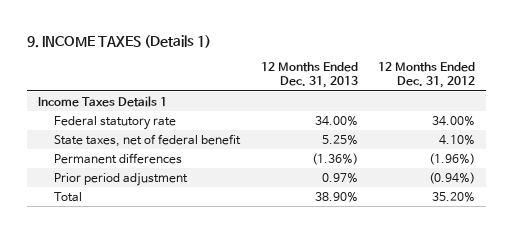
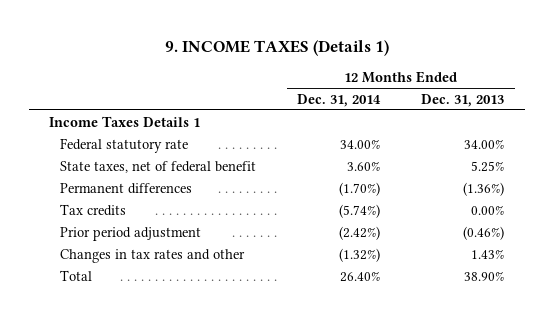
- | 12 Months Ended Dec. 31, 2013 | 12 Months Ended Dec. 31, 2012
+ | 12 Months Ended Dec. 31, 2014 | 12 Months Ended Dec. 31, 2013
- Prior period adjustment | 0.97% | (0.94%)
+ Tax credits | (5.74%) | 0.00%
+ Prior period adjustment | (2.42%) | (0.46%)
+ Changes in tax rates and other | (1.32%) | 1.43%

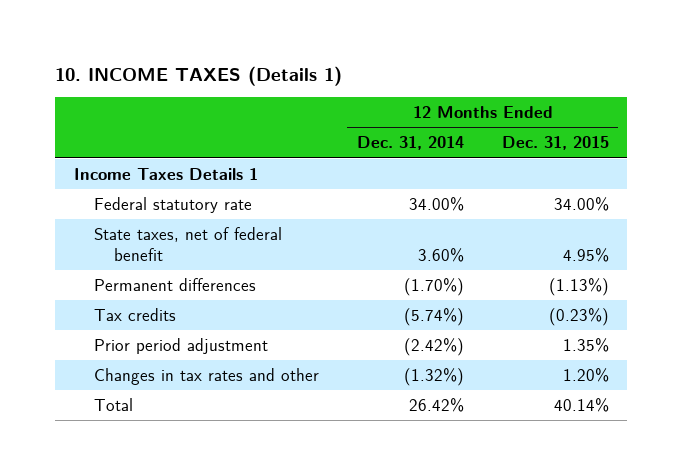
- 9. INCOME TAXES (Details 1)
+ 10. INCOME TAXES (Details 1)
- | 12 Months Ended Dec. 31, 2014 | 12 Months Ended Dec. 31, 2013
+ | 12 Months Ended Dec. 31, 2014 | 12 Months Ended Dec. 31, 2015
- Total | 26.40% | 38.90%
+ Total | 26.42% | 40.14%

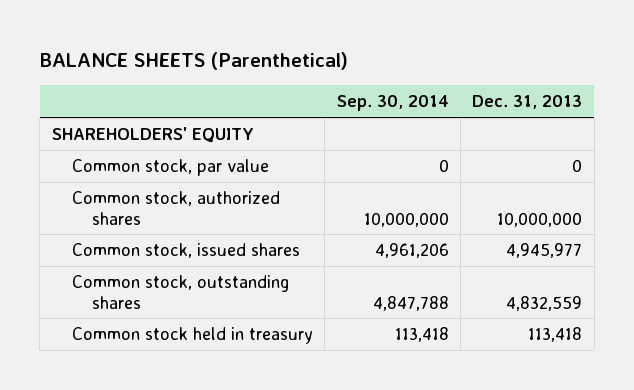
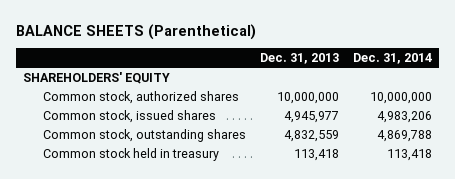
- | Sep. 30, 2014 | Dec. 31, 2013
+ | Dec. 31, 2013 | Dec. 31, 2014
- Common stock, par value | 0 | 0

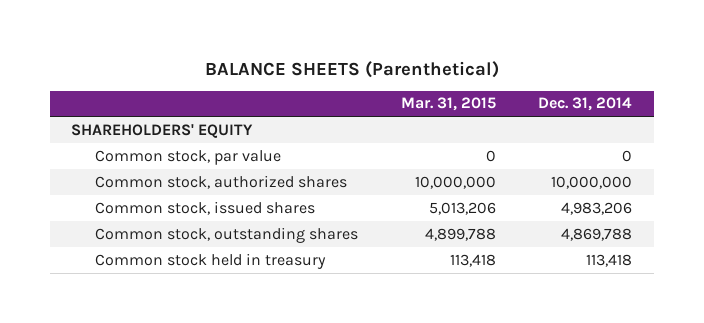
- | Dec. 31, 2013 | Dec. 31, 2014
+ | Mar. 31, 2015 | Dec. 31, 2014
+ Common stock, par value | 0 | 0

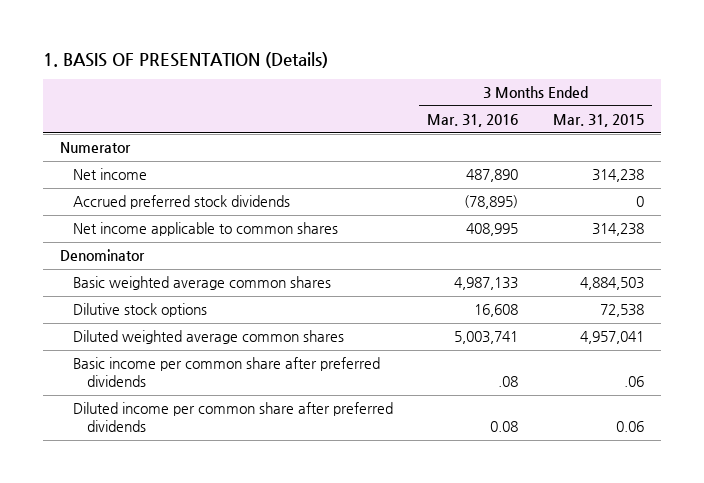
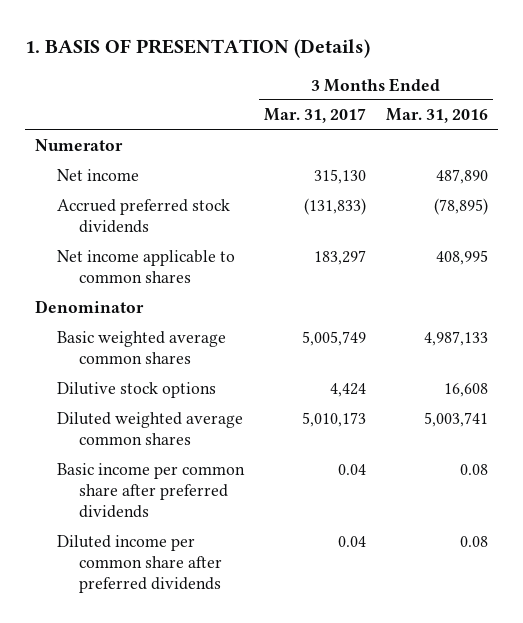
- | 3 Months Ended Mar. 31, 2016 | 3 Months Ended Mar. 31, 2015
+ | 3 Months Ended Mar. 31, 2017 | 3 Months Ended Mar. 31, 2016
- Basic income per common share after preferred dividends | .08 | .06
+ Basic income per common share after preferred dividends | 0.04 | 0.08

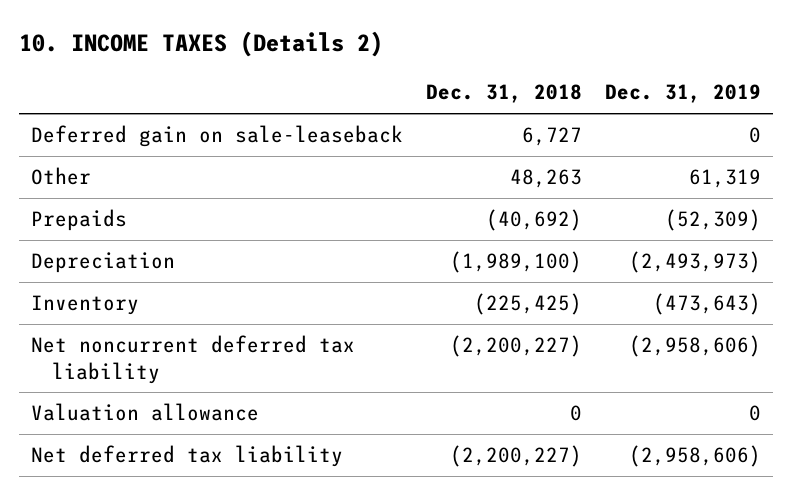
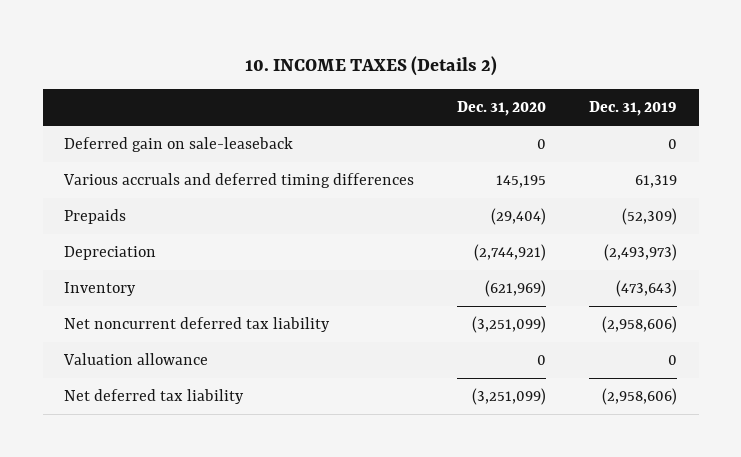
- | Dec. 31, 2018 | Dec. 31, 2019
+ | Dec. 31, 2020 | Dec. 31, 2019
- Other | 48,263 | 61,319
+ Various accruals and deferred timing differences | 145,195 | 61,319

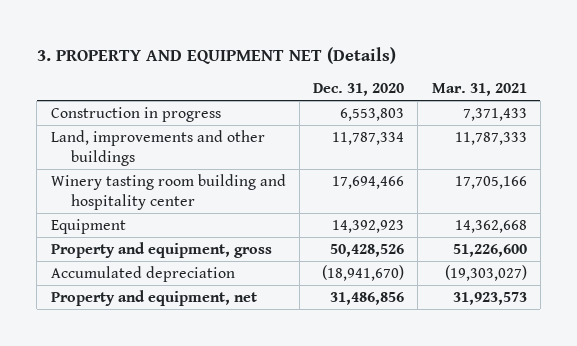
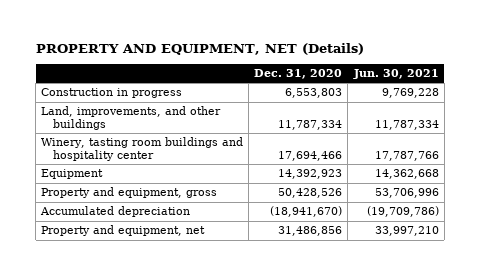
- 3. PROPERTY AND EQUIPMENT NET (Details)
+ PROPERTY AND EQUIPMENT, NET (Details)
- | Dec. 31, 2020 | Mar. 31, 2021
+ | Dec. 31, 2020 | Jun. 30, 2021
- Land, improvements and other buildings | 11,787,334 | 11,787,333
- Winery tasting room building and hospitality center | 17,694,466 | 17,705,166
+ Land, improvements, and other buildings | 11,787,334 | 11,787,334
+ Winery, tasting room buildings and hospitality center | 17,694,466 | 17,787,766

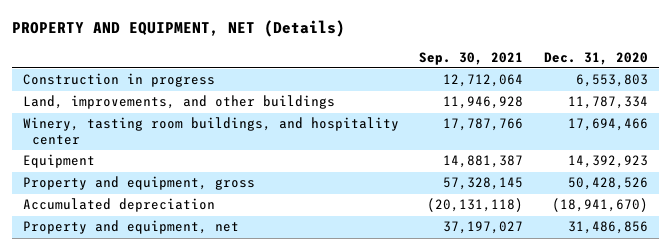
- | Dec. 31, 2020 | Jun. 30, 2021
+ | Sep. 30, 2021 | Dec. 31, 2020
- Winery, tasting room buildings and hospitality center | 17,694,466 | 17,787,766
+ Winery, tasting room buildings, and hospitality center | 17,787,766 | 17,694,466

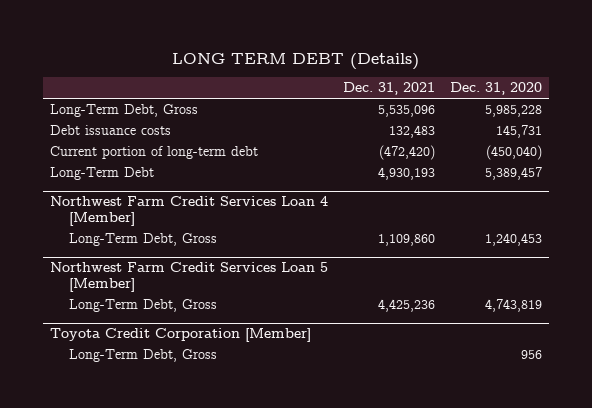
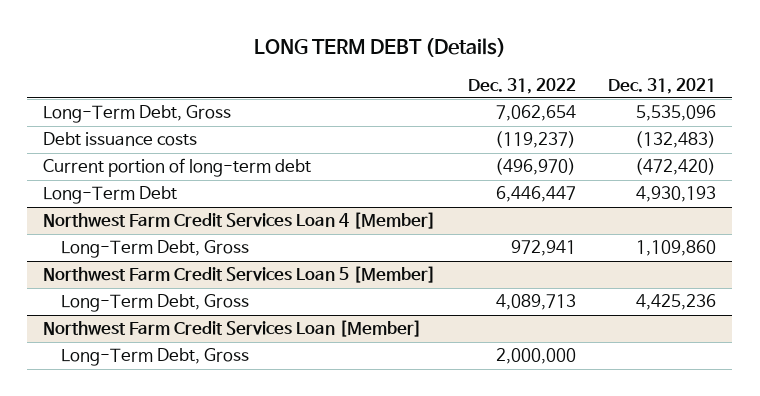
- | Dec. 31, 2021 | Dec. 31, 2020
+ | Dec. 31, 2022 | Dec. 31, 2021
- Debt issuance costs | 132,483 | 145,731
+ Debt issuance costs | (119,237) | (132,483)
- Toyota Credit Corporation [Member]
+ Northwest Farm Credit Services Loan [Member]

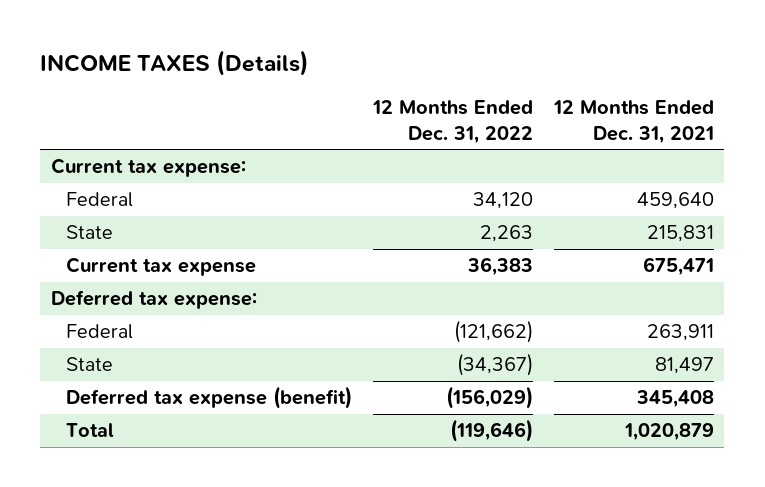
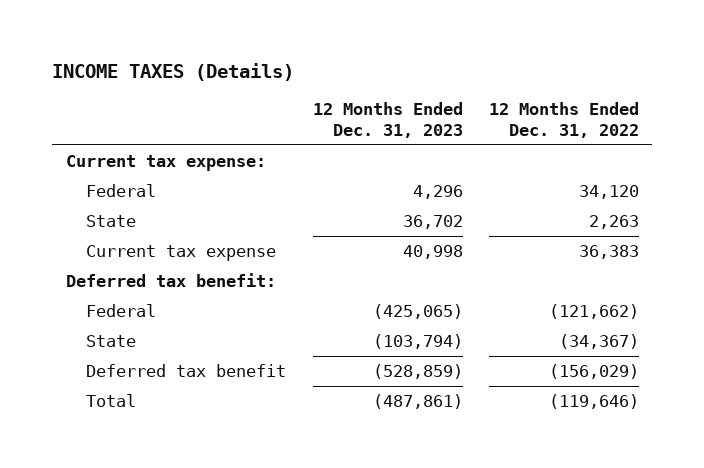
- | 12 Months Ended Dec. 31, 2022 | 12 Months Ended Dec. 31, 2021
+ | 12 Months Ended Dec. 31, 2023 | 12 Months Ended Dec. 31, 2022
- Deferred tax expense:
+ Deferred tax benefit:
- Deferred tax expense (benefit) | (156,029) | 345,408
+ Deferred tax benefit | (528,859) | (156,029)

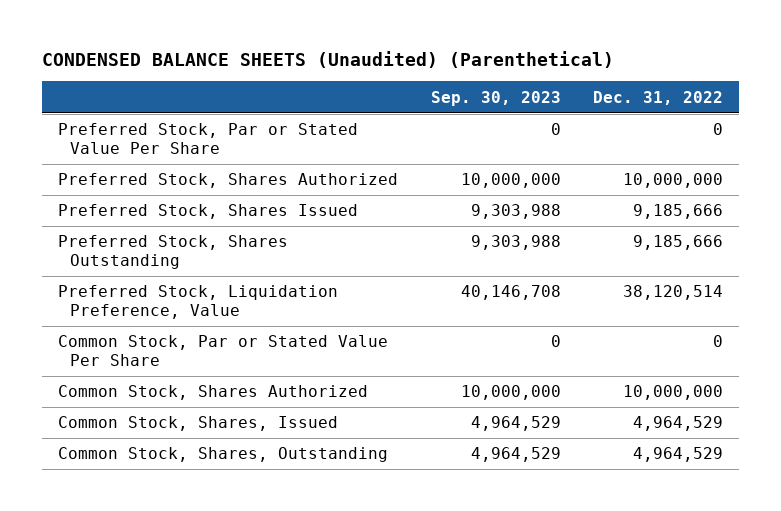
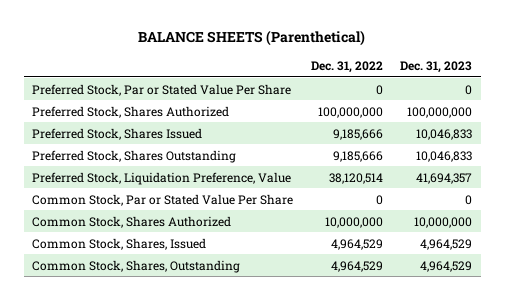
- CONDENSED BALANCE SHEETS (Unaudited) (Parenthetical)
+ BALANCE SHEETS (Parenthetical)
- | Sep. 30, 2023 | Dec. 31, 2022
+ | Dec. 31, 2022 | Dec. 31, 2023
- Preferred Stock, Shares Authorized | 10,000,000 | 10,000,000
+ Preferred Stock, Shares Authorized | 100,000,000 | 100,000,000

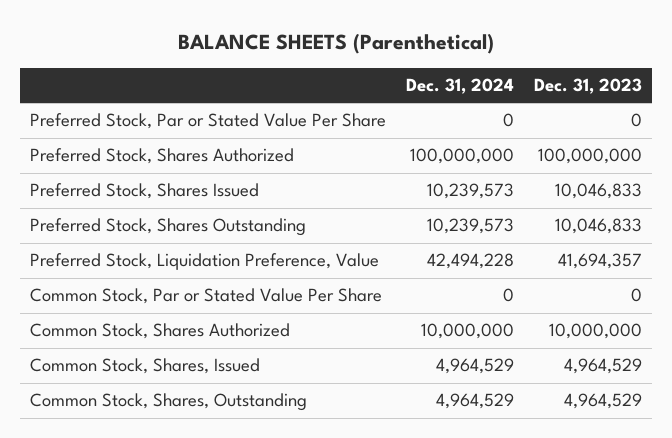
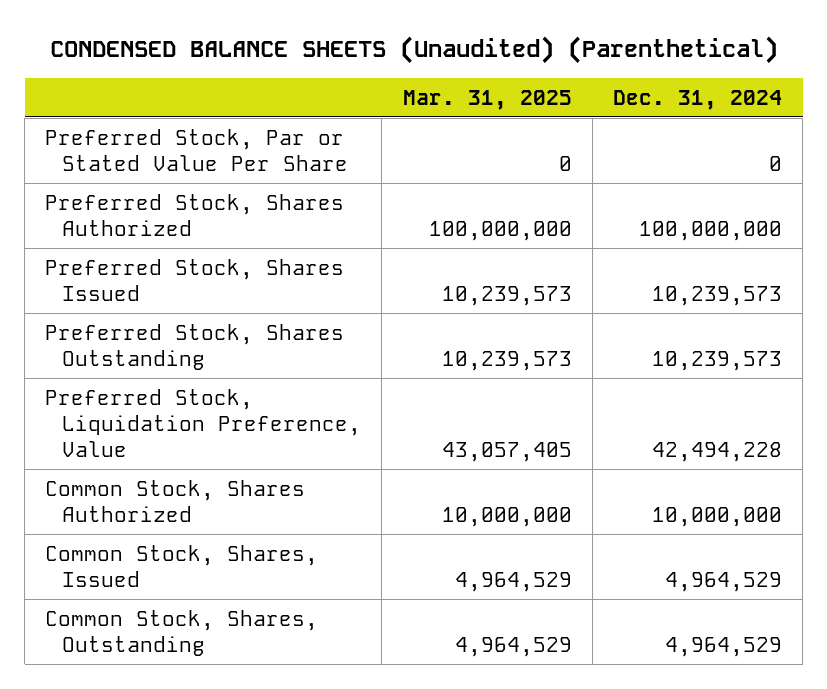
- BALANCE SHEETS (Parenthetical)
+ CONDENSED BALANCE SHEETS (Unaudited) (Parenthetical)
- | Dec. 31, 2024 | Dec. 31, 2023
+ | Mar. 31, 2025 | Dec. 31, 2024
- Common Stock, Par or Stated Value Per Share | 0 | 0

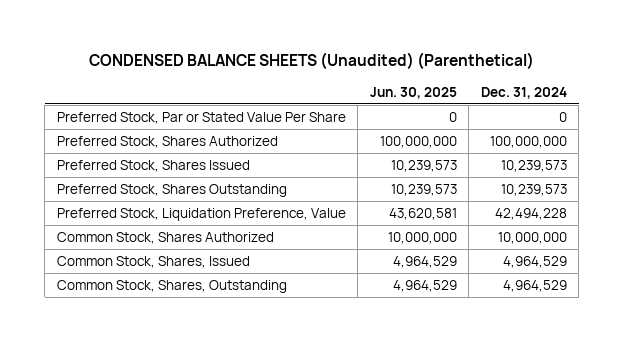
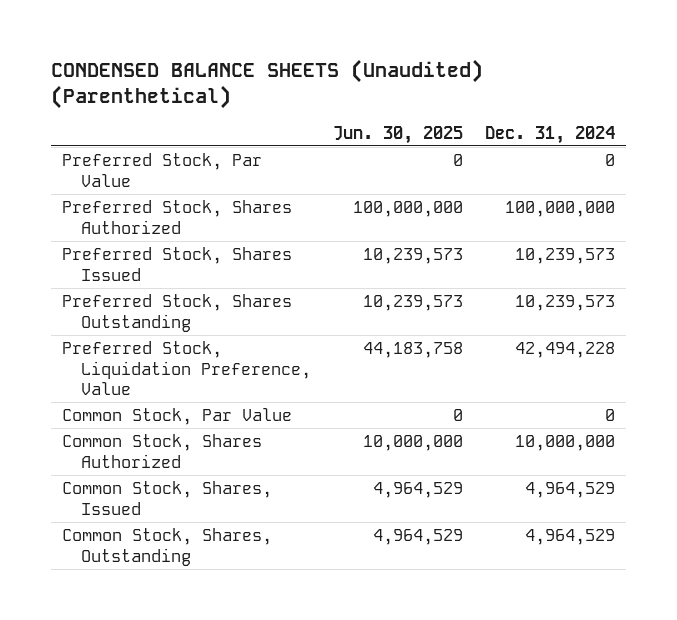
- Preferred Stock, Par or Stated Value Per Share | 0 | 0
+ Preferred Stock, Par Value | 0 | 0
- Preferred Stock, Liquidation Preference, Value | 43,620,581 | 42,494,228
+ Preferred Stock, Liquidation Preference, Value | 44,183,758 | 42,494,228
+ Common Stock, Par Value | 0 | 0

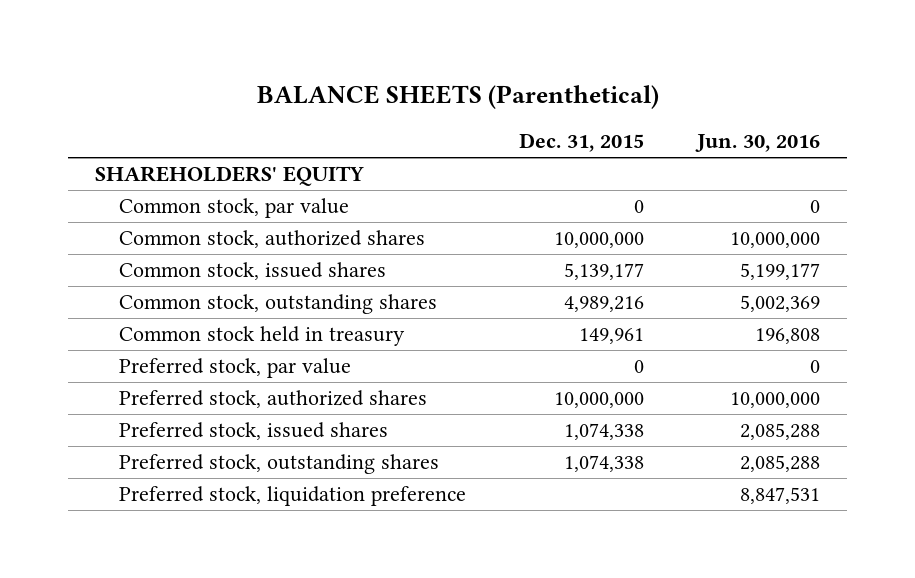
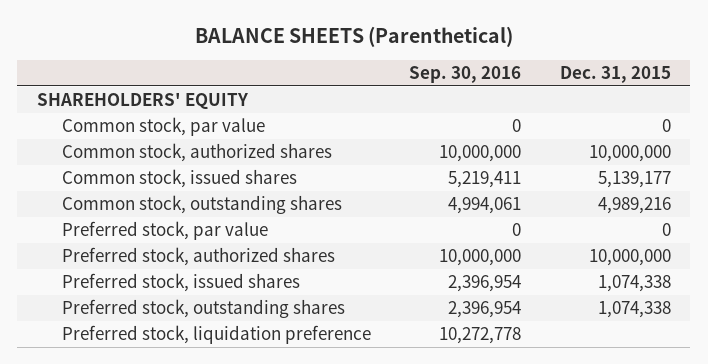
- | Dec. 31, 2015 | Jun. 30, 2016
+ | Sep. 30, 2016 | Dec. 31, 2015
- Common stock held in treasury | 149,961 | 196,808

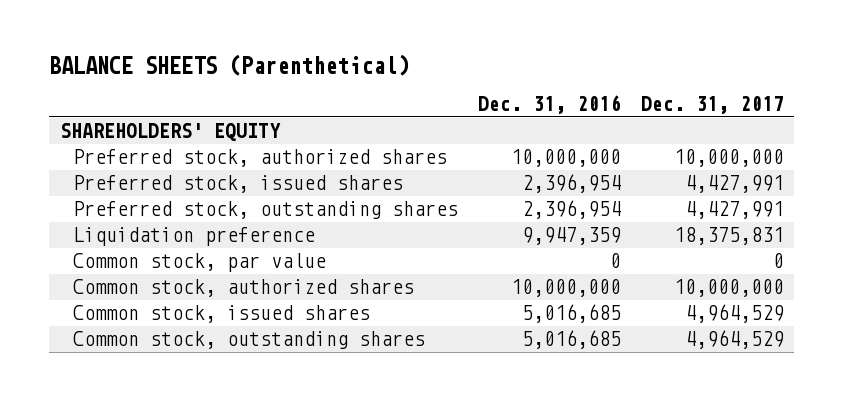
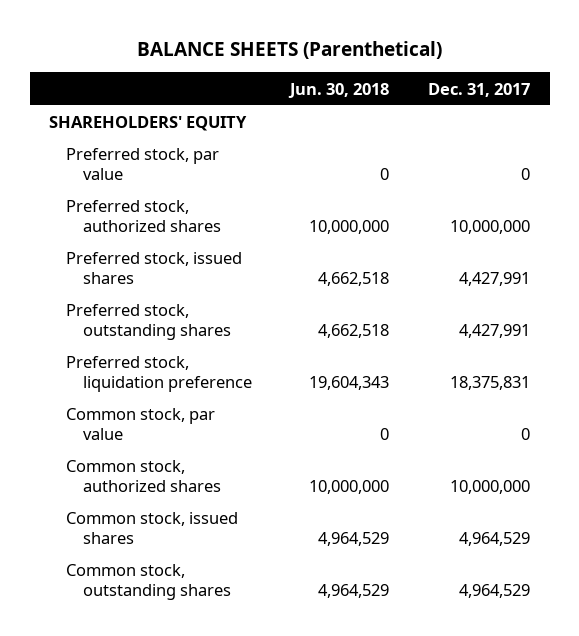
- | Dec. 31, 2016 | Dec. 31, 2017
+ | Jun. 30, 2018 | Dec. 31, 2017
+ Preferred stock, par value | 0 | 0
- Liquidation preference | 9,947,359 | 18,375,831
+ Preferred stock, liquidation preference | 19,604,343 | 18,375,831

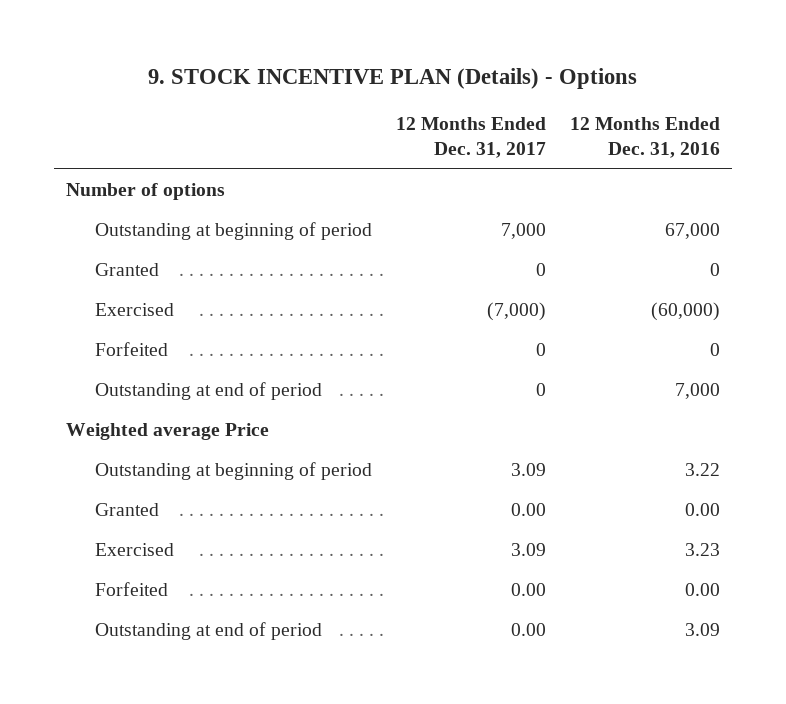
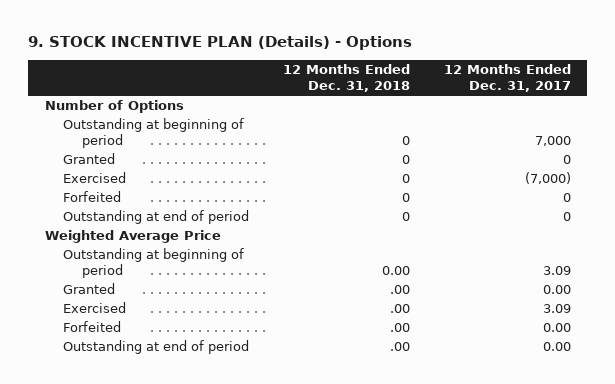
- | 12 Months Ended Dec. 31, 2017 | 12 Months Ended Dec. 31, 2016
+ | 12 Months Ended Dec. 31, 2018 | 12 Months Ended Dec. 31, 2017
- Number of options
+ Number of Options
- Weighted average Price
+ Weighted Average Price

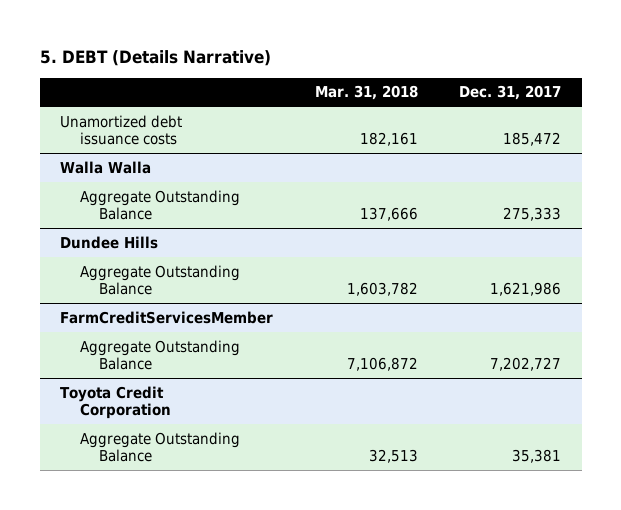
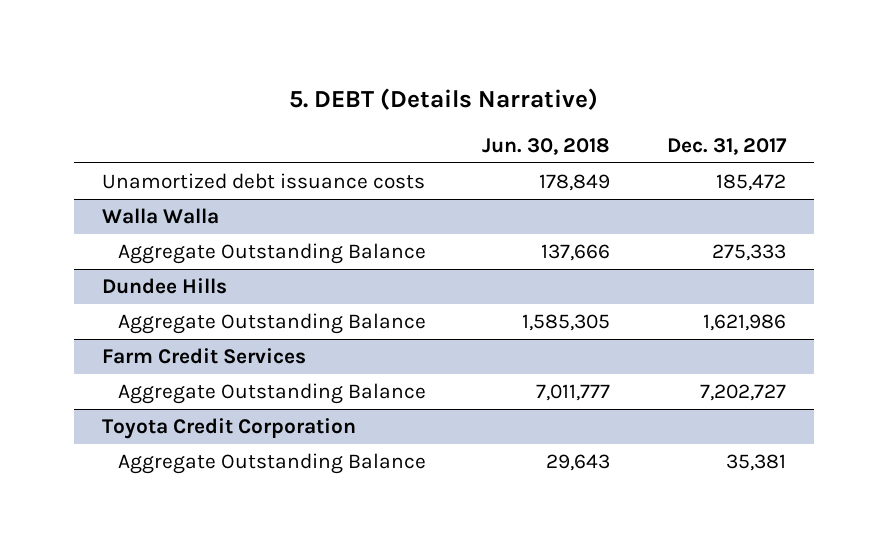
- | Mar. 31, 2018 | Dec. 31, 2017
+ | Jun. 30, 2018 | Dec. 31, 2017
- FarmCreditServicesMember
+ Farm Credit Services

